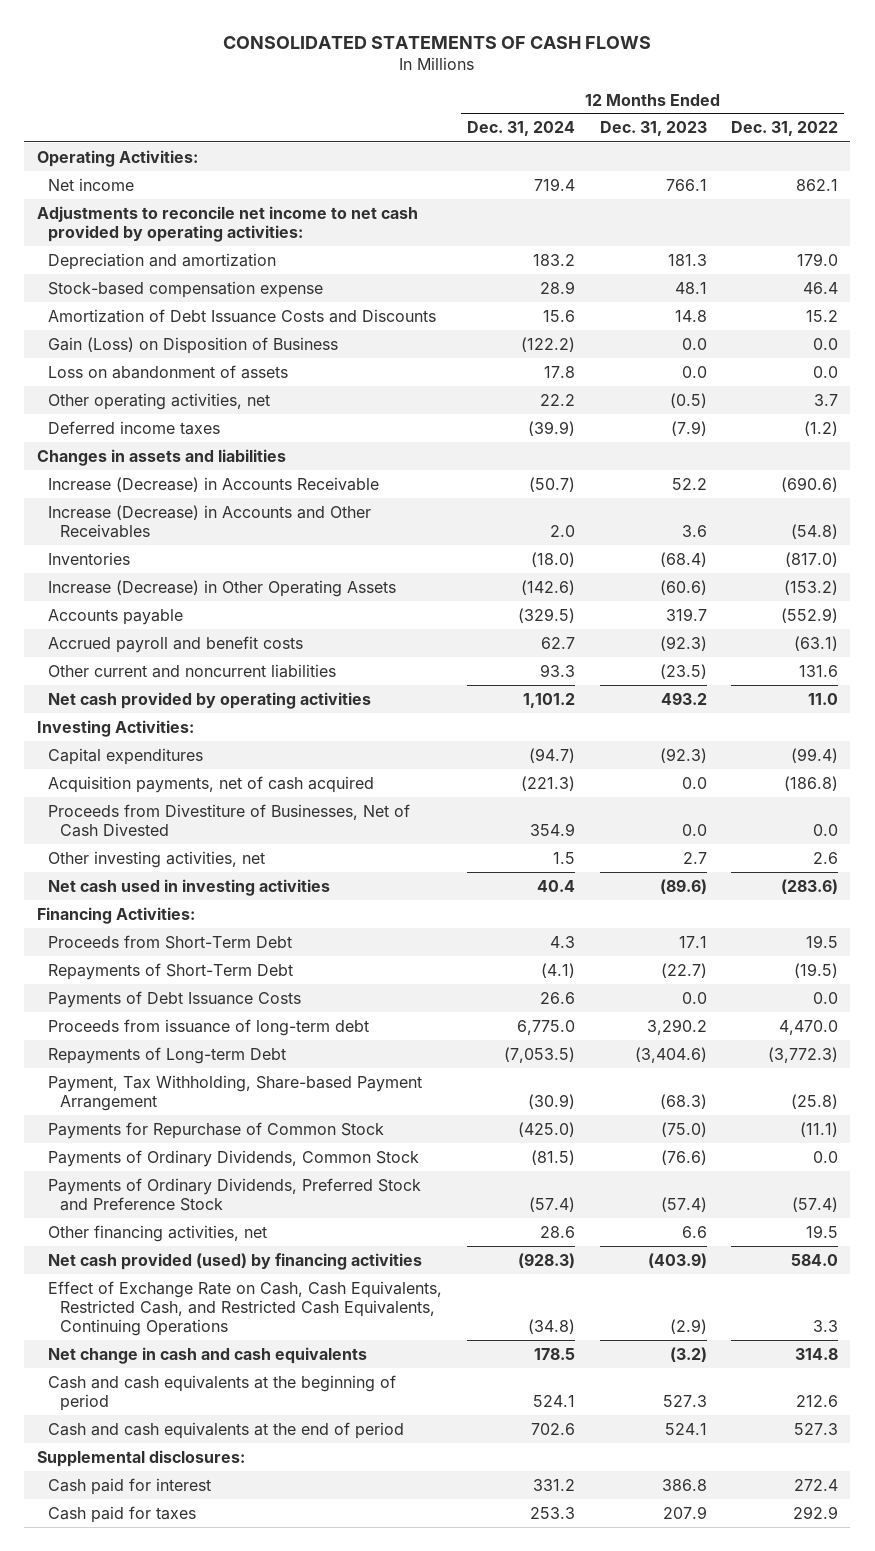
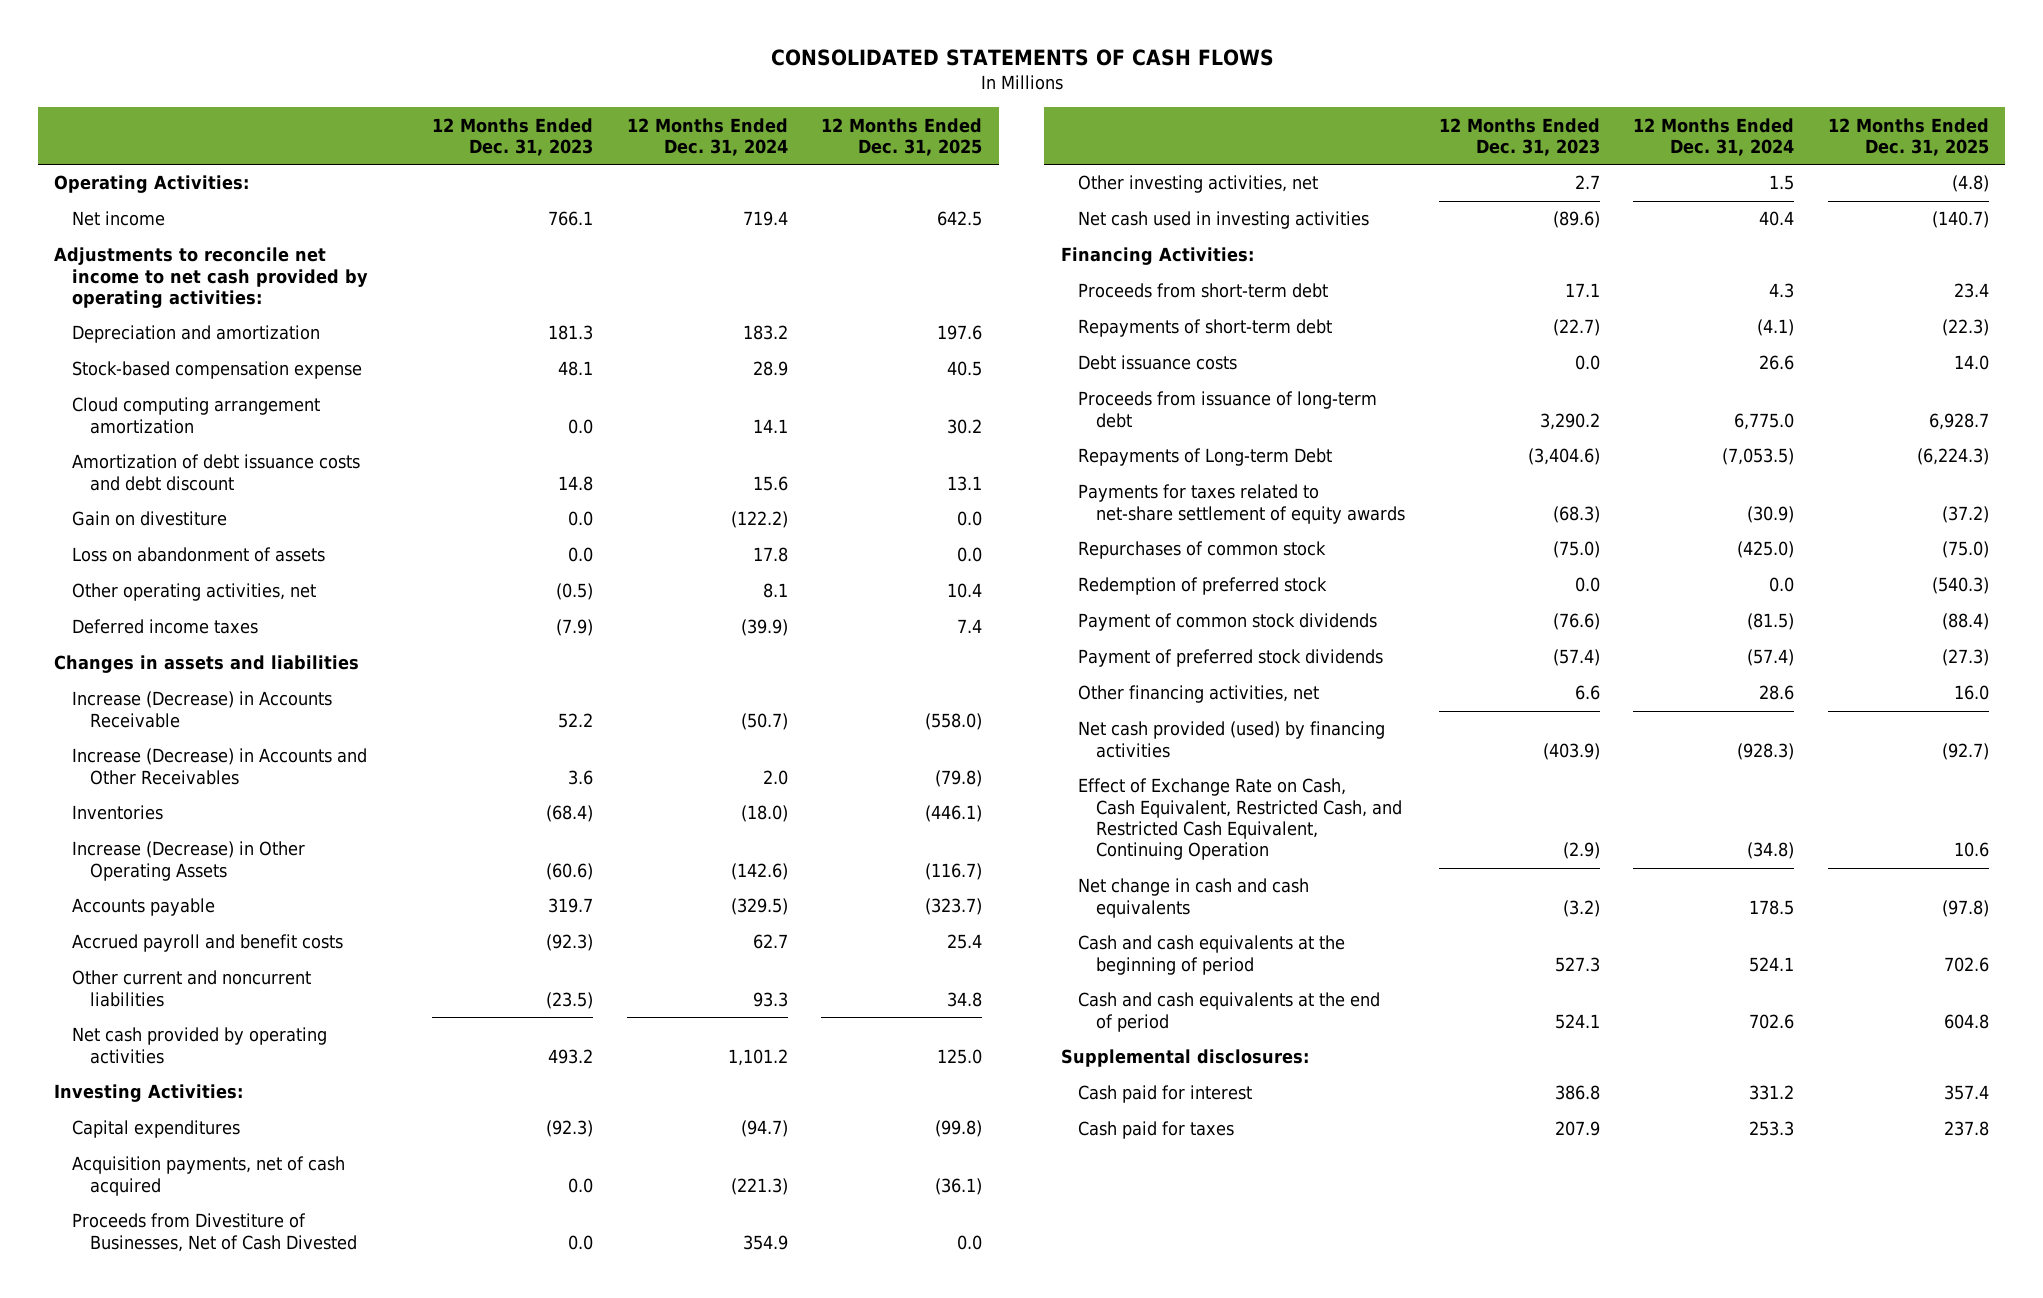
- | 12 Months Ended Dec. 31, 2024 | 12 Months Ended Dec. 31, 2023 | 12 Months Ended Dec. 31, 2022
+ | 12 Months Ended Dec. 31, 2023 | 12 Months Ended Dec. 31, 2024 | 12 Months Ended Dec. 31, 2025
- Amortization of Debt Issuance Costs and Discounts | 15.6 | 14.8 | 15.2
- Gain (Loss) on Disposition of Business | (122.2) | 0.0 | 0.0
+ Cloud computing arrangement amortization | 0.0 | 14.1 | 30.2
+ Amortization of debt issuance costs and debt discount | 14.8 | 15.6 | 13.1
+ Gain on divestiture | 0.0 | (122.2) | 0.0
- Other operating activities, net | 22.2 | (0.5) | 3.7
+ Other operating activities, net | (0.5) | 8.1 | 10.4
- Proceeds from Short-Term Debt | 4.3 | 17.1 | 19.5
- Repayments of Short-Term Debt | (4.1) | (22.7) | (19.5)
- Payments of Debt Issuance Costs | 26.6 | 0.0 | 0.0
+ Proceeds from short-term debt | 17.1 | 4.3 | 23.4
+ Repayments of short-term debt | (22.7) | (4.1) | (22.3)
+ Debt issuance costs | 0.0 | 26.6 | 14.0
- Payment, Tax Withholding, Share-based Payment Arrangement | (30.9) | (68.3) | (25.8)
- Payments for Repurchase of Common Stock | (425.0) | (75.0) | (11.1)
- Payments of Ordinary Dividends, Common Stock | (81.5) | (76.6) | 0.0
- Payments of Ordinary Dividends, Preferred Stock and Preference Stock | (57.4) | (57.4) | (57.4)
+ Payments for taxes related to net-share settlement of equity awards | (68.3) | (30.9) | (37.2)
+ Repurchases of common stock | (75.0) | (425.0) | (75.0)
+ Redemption of preferred stock | 0.0 | 0.0 | (540.3)
+ Payment of common stock dividends | (76.6) | (81.5) | (88.4)
+ Payment of preferred stock dividends | (57.4) | (57.4) | (27.3)
- Effect of Exchange Rate on Cash, Cash Equivalents, Restricted Cash, and Restricted Cash Equivalents, Continuing Operations | (34.8) | (2.9) | 3.3
+ Effect of Exchange Rate on Cash, Cash Equivalent, Restricted Cash, and Restricted Cash Equivalent, Continuing Operation | (2.9) | (34.8) | 10.6

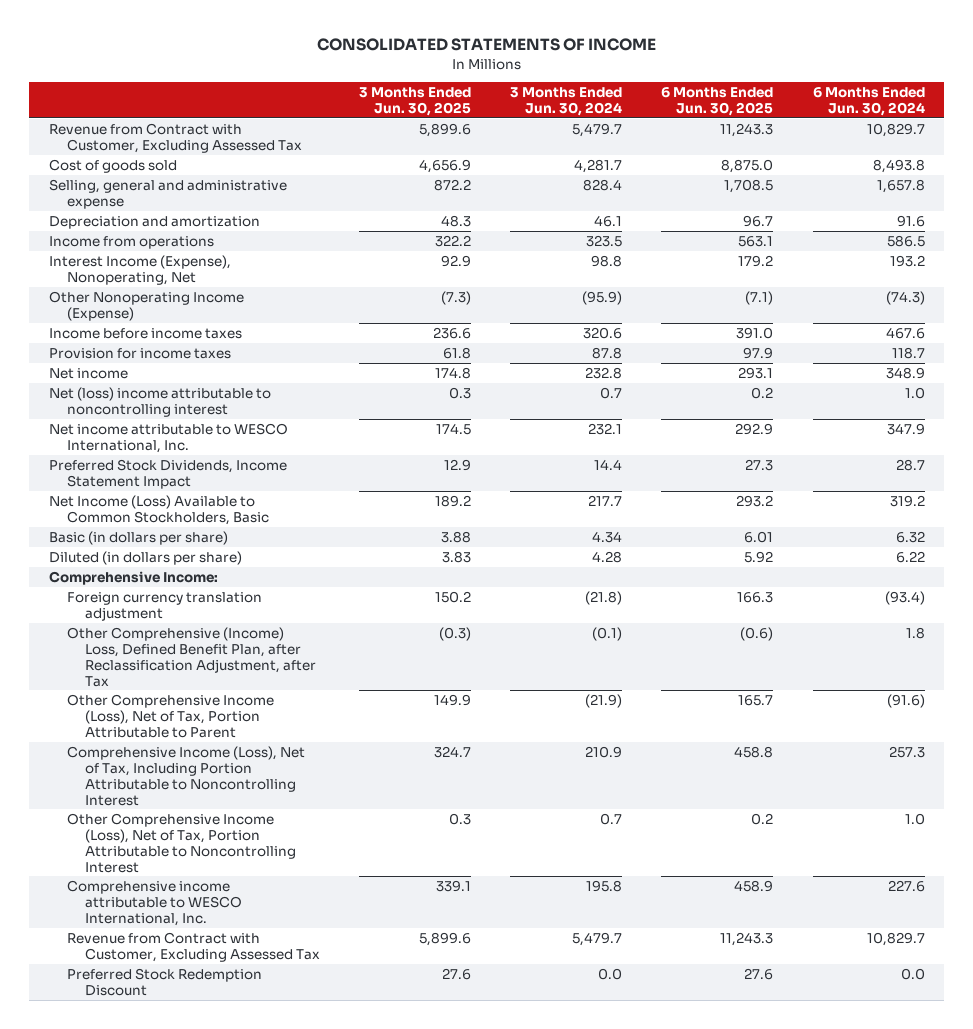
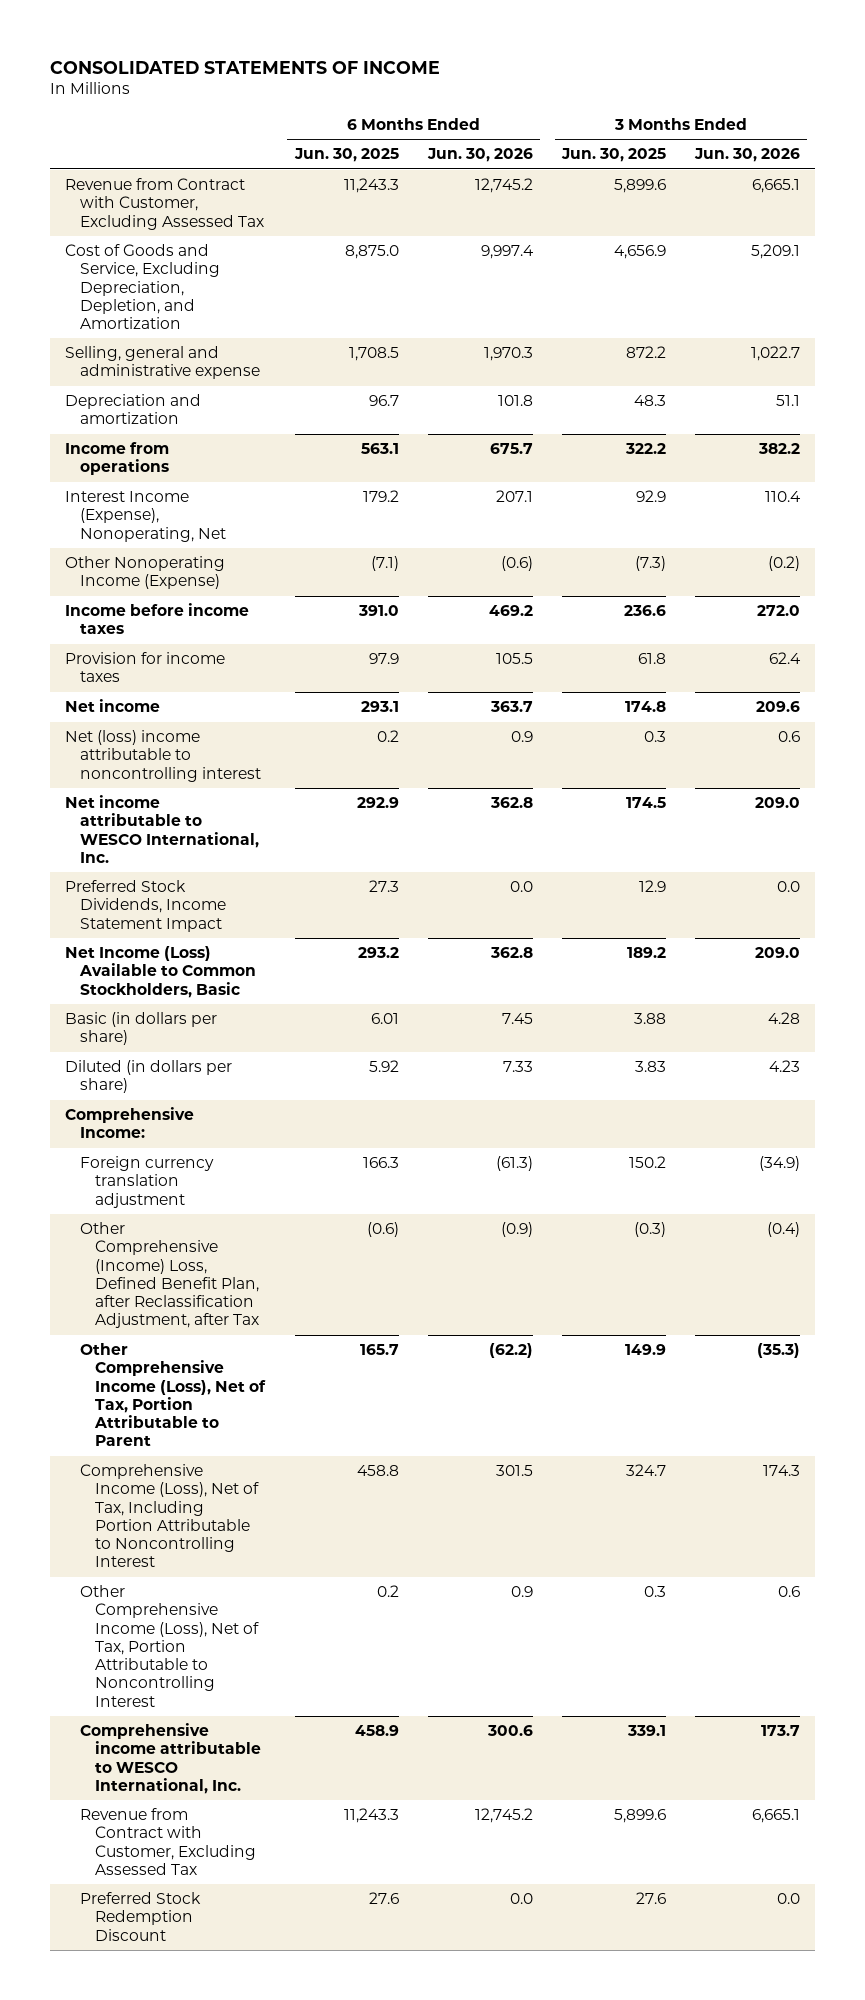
- | 3 Months Ended Jun. 30, 2025 | 3 Months Ended Jun. 30, 2024 | 6 Months Ended Jun. 30, 2025 | 6 Months Ended Jun. 30, 2024
+ | 6 Months Ended Jun. 30, 2025 | 6 Months Ended Jun. 30, 2026 | 3 Months Ended Jun. 30, 2025 | 3 Months Ended Jun. 30, 2026
- Cost of goods sold | 4,656.9 | 4,281.7 | 8,875.0 | 8,493.8
+ Cost of Goods and Service, Excluding Depreciation, Depletion, and Amortization | 8,875.0 | 9,997.4 | 4,656.9 | 5,209.1

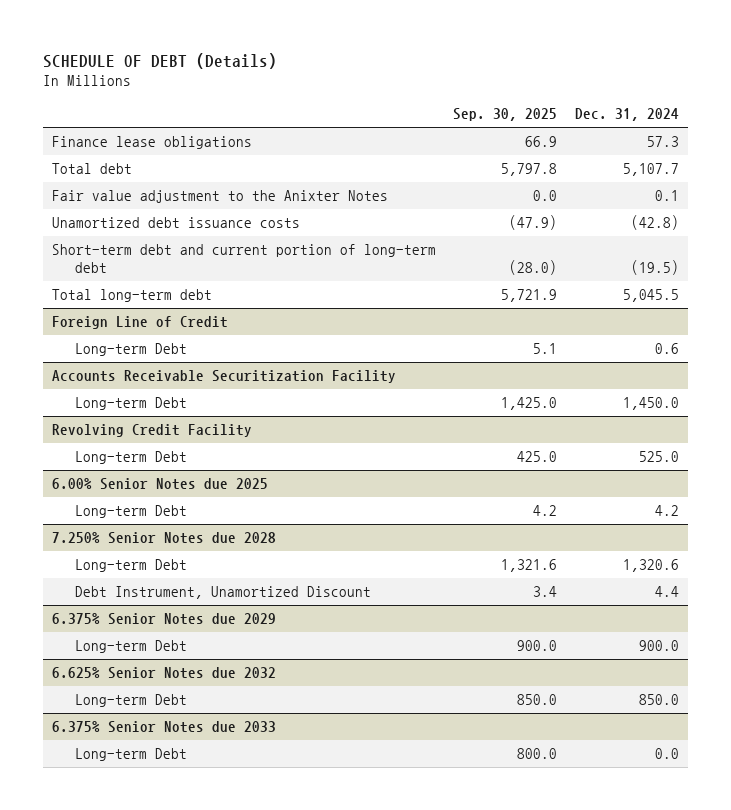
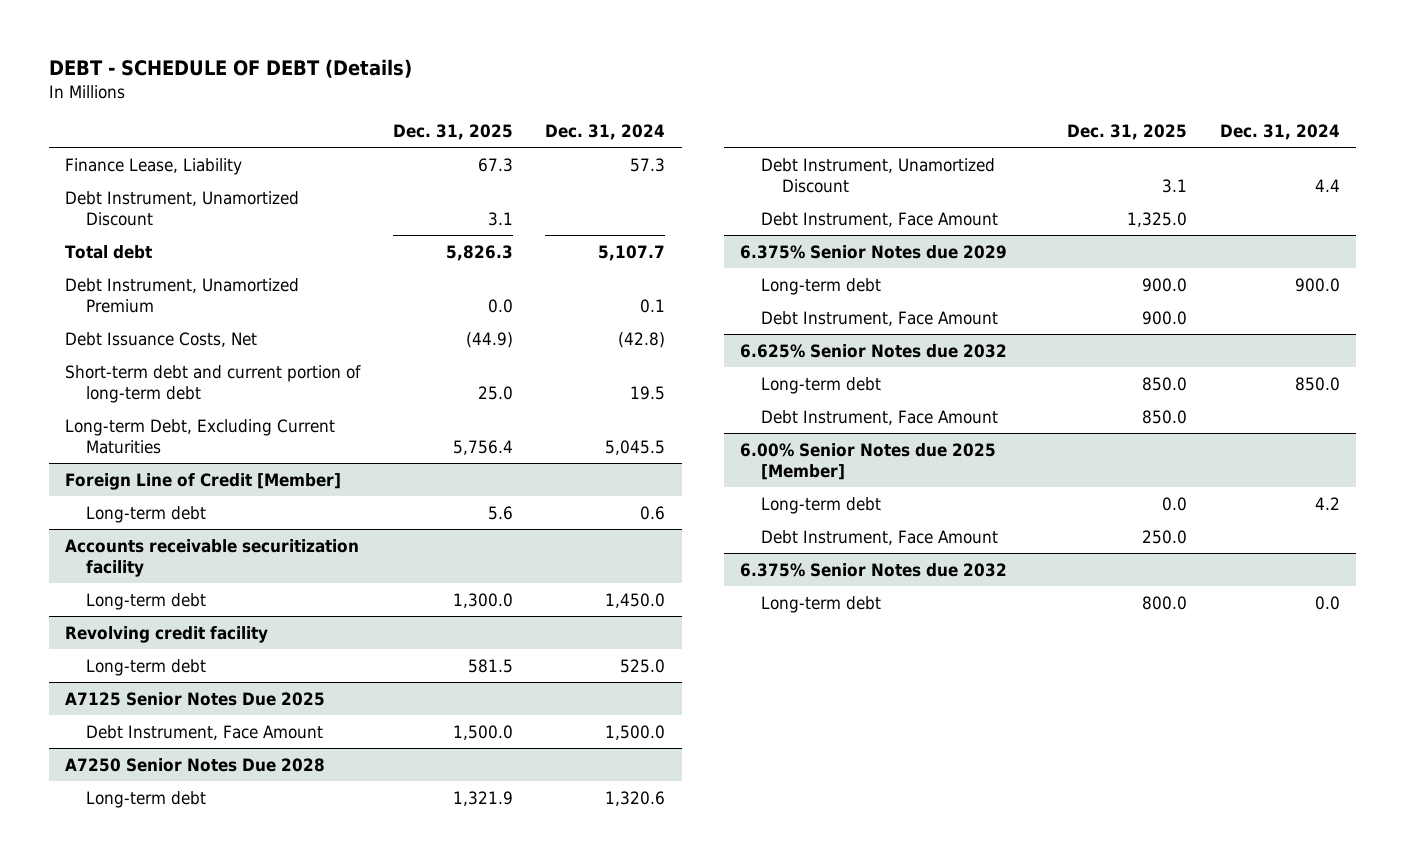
- SCHEDULE OF DEBT (Details)
+ DEBT - SCHEDULE OF DEBT (Details)
- | Sep. 30, 2025 | Dec. 31, 2024
+ | Dec. 31, 2025 | Dec. 31, 2024
- Finance lease obligations | 66.9 | 57.3
+ Finance Lease, Liability | 67.3 | 57.3
+ Debt Instrument, Unamortized Discount | 3.1 |
- Fair value adjustment to the Anixter Notes | 0.0 | 0.1
- Unamortized debt issuance costs | (47.9) | (42.8)
- Short-term debt and current portion of long-term debt | (28.0) | (19.5)
- Total long-term debt | 5,721.9 | 5,045.5
- Foreign Line of Credit
- Long-term Debt | 5.1 | 0.6
- Accounts Receivable Securitization Facility
- Long-term Debt | 1,425.0 | 1,450.0
- Revolving Credit Facility
- Long-term Debt | 425.0 | 525.0
- 6.00% Senior Notes due 2025
- Long-term Debt | 4.2 | 4.2
- 7.250% Senior Notes due 2028
- Long-term Debt | 1,321.6 | 1,320.6
+ Debt Instrument, Unamortized Premium | 0.0 | 0.1
+ Debt Issuance Costs, Net | (44.9) | (42.8)
+ Short-term debt and current portion of long-term debt | 25.0 | 19.5
+ Long-term Debt, Excluding Current Maturities | 5,756.4 | 5,045.5
+ Foreign Line of Credit [Member]
+ Long-term debt | 5.6 | 0.6
+ Accounts receivable securitization facility
+ Long-term debt | 1,300.0 | 1,450.0
+ Revolving credit facility
+ Long-term debt | 581.5 | 525.0
+ A7125 Senior Notes Due 2025
+ Debt Instrument, Face Amount | 1,500.0 | 1,500.0
+ A7250 Senior Notes Due 2028
+ Long-term debt | 1,321.9 | 1,320.6
+ Debt Instrument, Face Amount | 1,325.0 |
@ 6.375% Senior Notes due 2029
- Long-term Debt | 900.0 | 900.0
+ Long-term debt | 900.0 | 900.0
+ Debt Instrument, Face Amount | 900.0 |
@ 6.625% Senior Notes due 2032
- Long-term Debt | 850.0 | 850.0
- 6.375% Senior Notes due 2033
- Long-term Debt | 800.0 | 0.0
@ 6.625% Senior Notes due 2032
+ Long-term debt | 850.0 | 850.0
+ Debt Instrument, Face Amount | 850.0 |
+ 6.00% Senior Notes due 2025 [Member]
+ Long-term debt | 0.0 | 4.2
+ Debt Instrument, Face Amount | 250.0 |
+ 6.375% Senior Notes due 2032
+ Long-term debt | 800.0 | 0.0

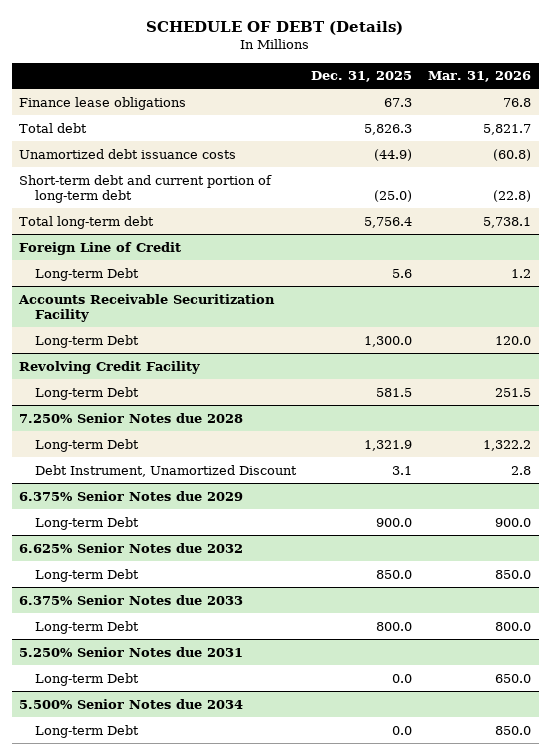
- DEBT - SCHEDULE OF DEBT (Details)
+ SCHEDULE OF DEBT (Details)
- | Dec. 31, 2025 | Dec. 31, 2024
+ | Dec. 31, 2025 | Mar. 31, 2026
- Finance Lease, Liability | 67.3 | 57.3
- Debt Instrument, Unamortized Discount | 3.1 |
+ Finance lease obligations | 67.3 | 76.8
- Debt Instrument, Unamortized Premium | 0.0 | 0.1
- Debt Issuance Costs, Net | (44.9) | (42.8)
- Short-term debt and current portion of long-term debt | 25.0 | 19.5
- Long-term Debt, Excluding Current Maturities | 5,756.4 | 5,045.5
- Foreign Line of Credit [Member]
- Long-term debt | 5.6 | 0.6
- Accounts receivable securitization facility
- Long-term debt | 1,300.0 | 1,450.0
- Revolving credit facility
- Long-term debt | 581.5 | 525.0
- A7125 Senior Notes Due 2025
- Debt Instrument, Face Amount | 1,500.0 | 1,500.0
- A7250 Senior Notes Due 2028
- Long-term debt | 1,321.9 | 1,320.6
+ Unamortized debt issuance costs | (44.9) | (60.8)
+ Short-term debt and current portion of long-term debt | (25.0) | (22.8)
+ Total long-term debt | 5,756.4 | 5,738.1
+ Foreign Line of Credit
+ Long-term Debt | 5.6 | 1.2
+ Accounts Receivable Securitization Facility
+ Long-term Debt | 1,300.0 | 120.0
+ Revolving Credit Facility
+ Long-term Debt | 581.5 | 251.5
+ 7.250% Senior Notes due 2028
+ Long-term Debt | 1,321.9 | 1,322.2
- Debt Instrument, Face Amount | 1,325.0 |
@ 6.375% Senior Notes due 2029
- Long-term debt | 900.0 | 900.0
- Debt Instrument, Face Amount | 900.0 |
+ Long-term Debt | 900.0 | 900.0
@ 6.625% Senior Notes due 2032
- Long-term debt | 850.0 | 850.0
- Debt Instrument, Face Amount | 850.0 |
- 6.00% Senior Notes due 2025 [Member]
- Long-term debt | 0.0 | 4.2
- Debt Instrument, Face Amount | 250.0 |
- 6.375% Senior Notes due 2032
- Long-term debt | 800.0 | 0.0
@ 6.625% Senior Notes due 2032
+ Long-term Debt | 850.0 | 850.0
+ 6.375% Senior Notes due 2033
+ Long-term Debt | 800.0 | 800.0
+ 5.250% Senior Notes due 2031
+ Long-term Debt | 0.0 | 650.0
+ 5.500% Senior Notes due 2034
+ Long-term Debt | 0.0 | 850.0

